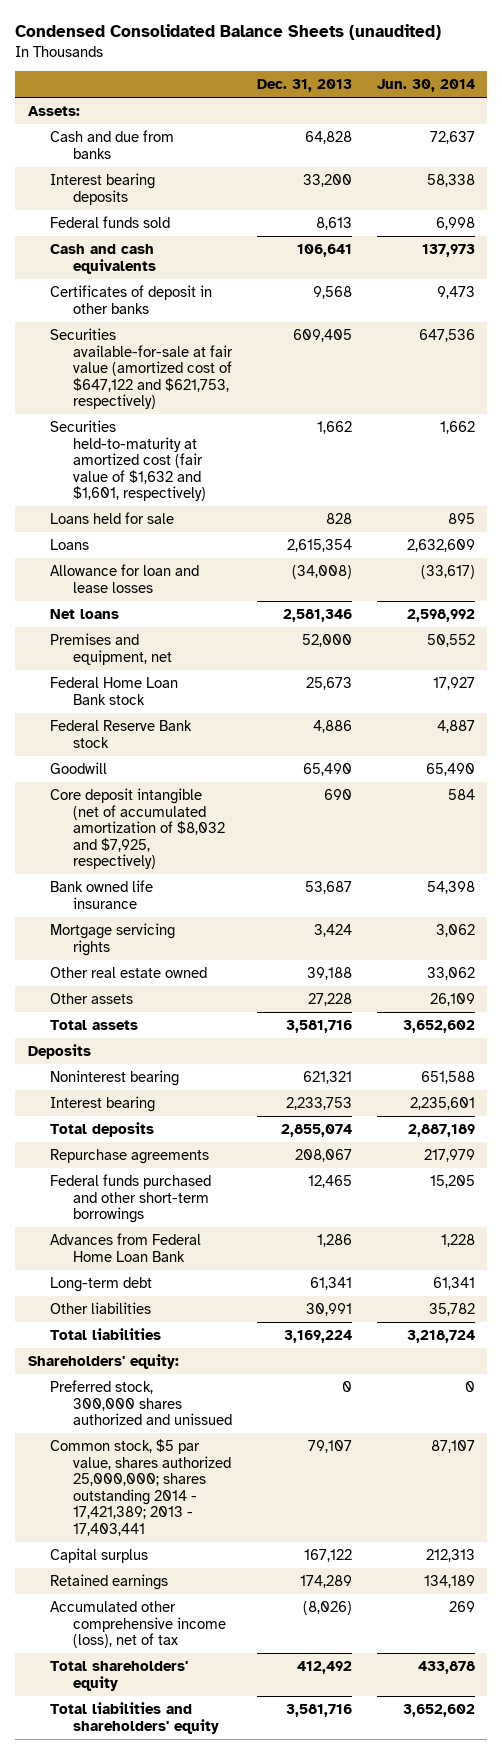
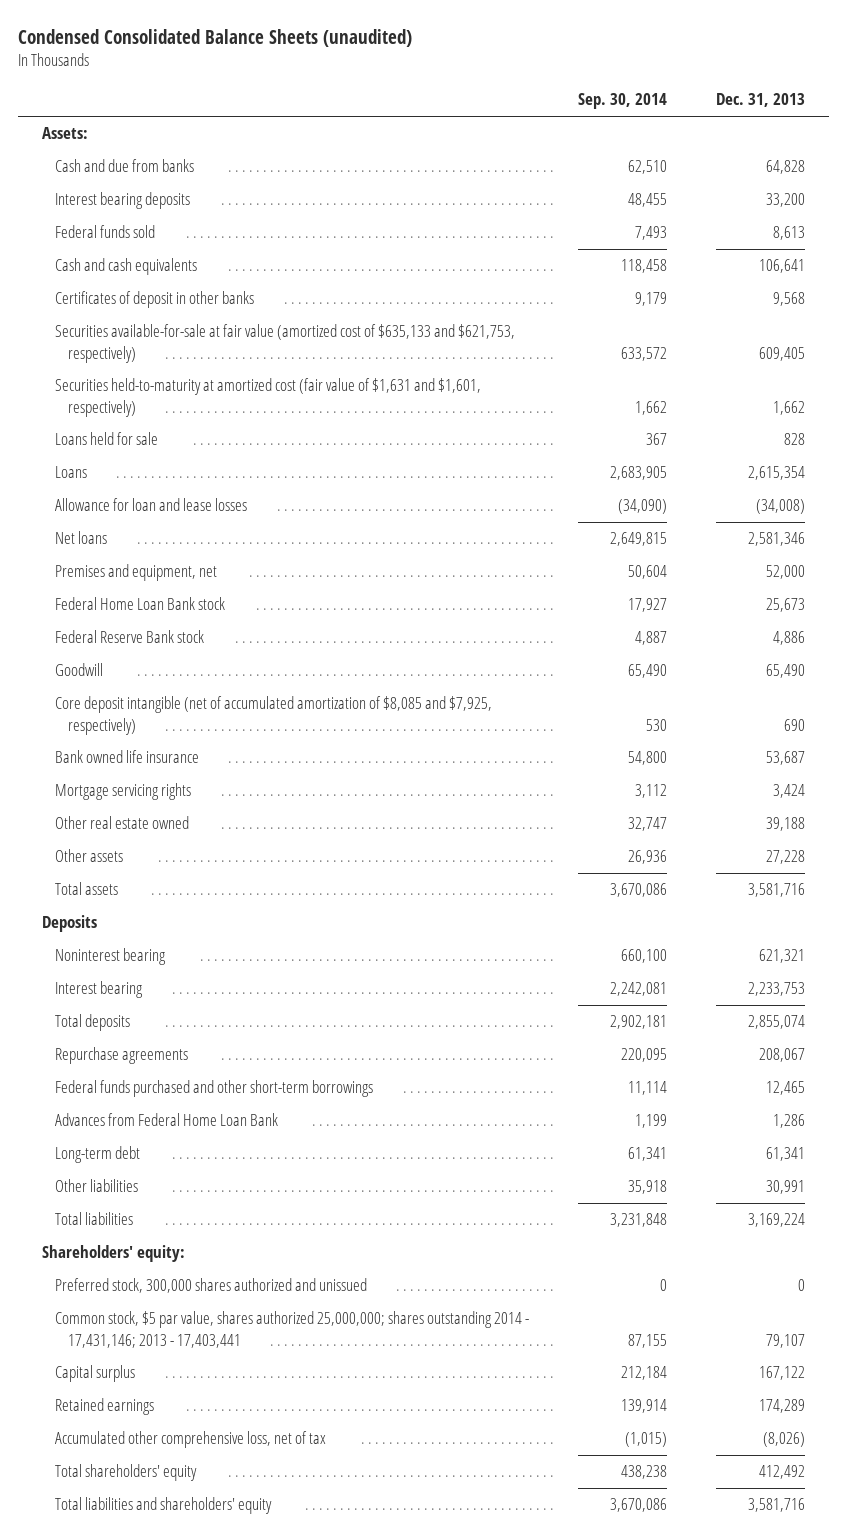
- | Dec. 31, 2013 | Jun. 30, 2014
+ | Sep. 30, 2014 | Dec. 31, 2013
- Securities available-for-sale at fair value (amortized cost of $647,122 and $621,753, respectively) | 609,405 | 647,536
- Securities held-to-maturity at amortized cost (fair value of $1,632 and $1,601, respectively) | 1,662 | 1,662
+ Securities available-for-sale at fair value (amortized cost of $635,133 and $621,753, respectively) | 633,572 | 609,405
+ Securities held-to-maturity at amortized cost (fair value of $1,631 and $1,601, respectively) | 1,662 | 1,662
- Core deposit intangible (net of accumulated amortization of $8,032 and $7,925, respectively) | 690 | 584
+ Core deposit intangible (net of accumulated amortization of $8,085 and $7,925, respectively) | 530 | 690
- Common stock, $5 par value, shares authorized 25,000,000; shares outstanding 2014 - 17,421,389; 2013 - 17,403,441 | 79,107 | 87,107
+ Common stock, $5 par value, shares authorized 25,000,000; shares outstanding 2014 - 17,431,146; 2013 - 17,403,441 | 87,155 | 79,107
- Accumulated other comprehensive income (loss), net of tax | (8,026) | 269
+ Accumulated other comprehensive loss, net of tax | (1,015) | (8,026)

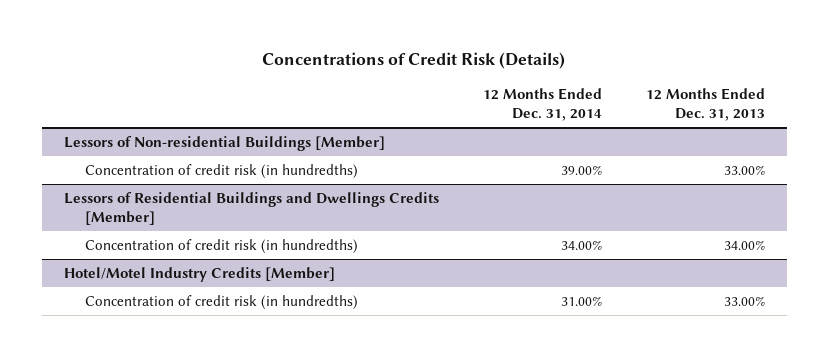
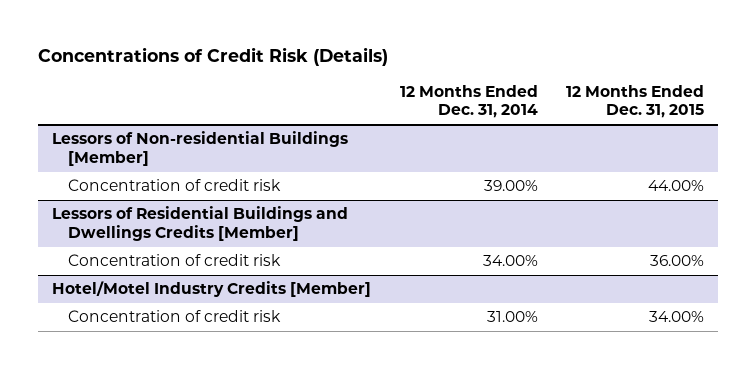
- | 12 Months Ended Dec. 31, 2014 | 12 Months Ended Dec. 31, 2013
+ | 12 Months Ended Dec. 31, 2014 | 12 Months Ended Dec. 31, 2015
@ Lessors of Non-residential Buildings [Member]
- Concentration of credit risk (in hundredths) | 39.00% | 33.00%
+ Concentration of credit risk | 39.00% | 44.00%
@ Lessors of Residential Buildings and Dwellings Credits [Member]
- Concentration of credit risk (in hundredths) | 34.00% | 34.00%
+ Concentration of credit risk | 34.00% | 36.00%
@ Hotel/Motel Industry Credits [Member]
- Concentration of credit risk (in hundredths) | 31.00% | 33.00%
+ Concentration of credit risk | 31.00% | 34.00%

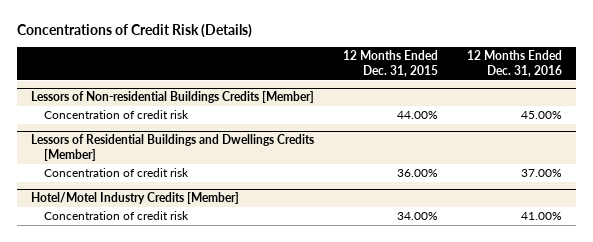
- | 12 Months Ended Dec. 31, 2014 | 12 Months Ended Dec. 31, 2015
+ | 12 Months Ended Dec. 31, 2015 | 12 Months Ended Dec. 31, 2016
- Lessors of Non-residential Buildings [Member]
+ Lessors of Non-residential Buildings Credits [Member]

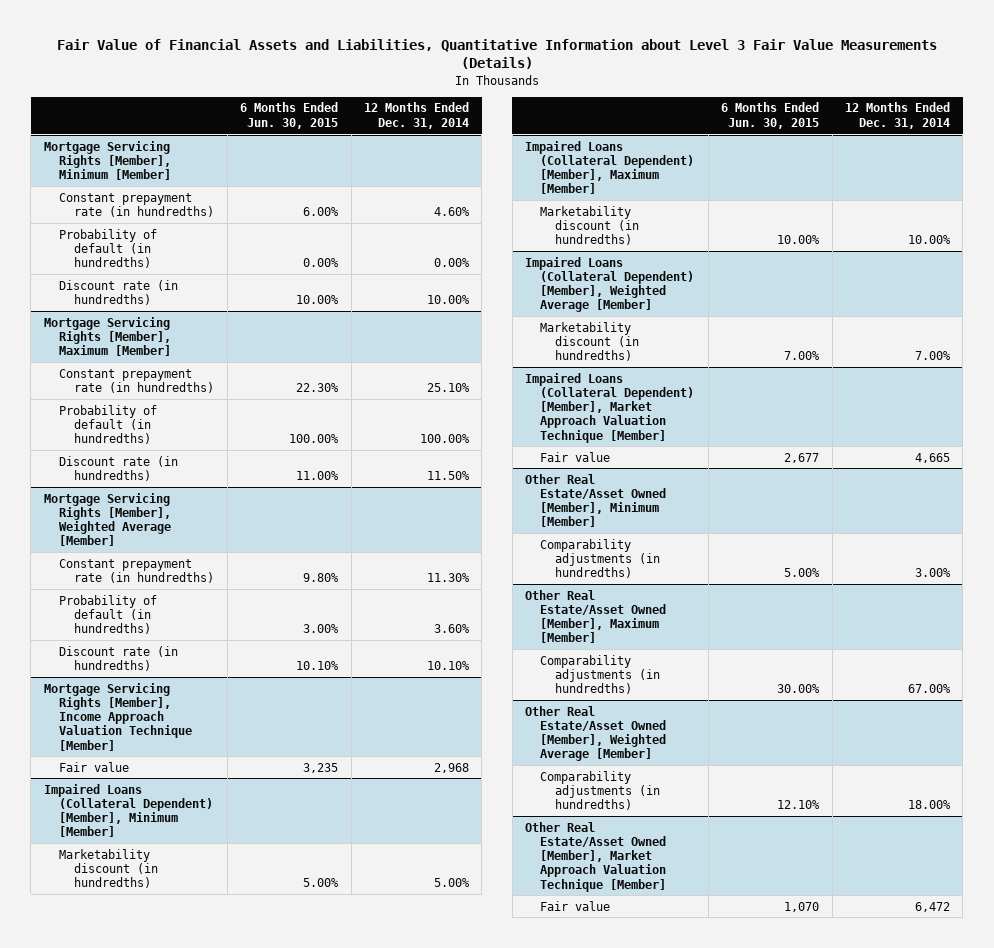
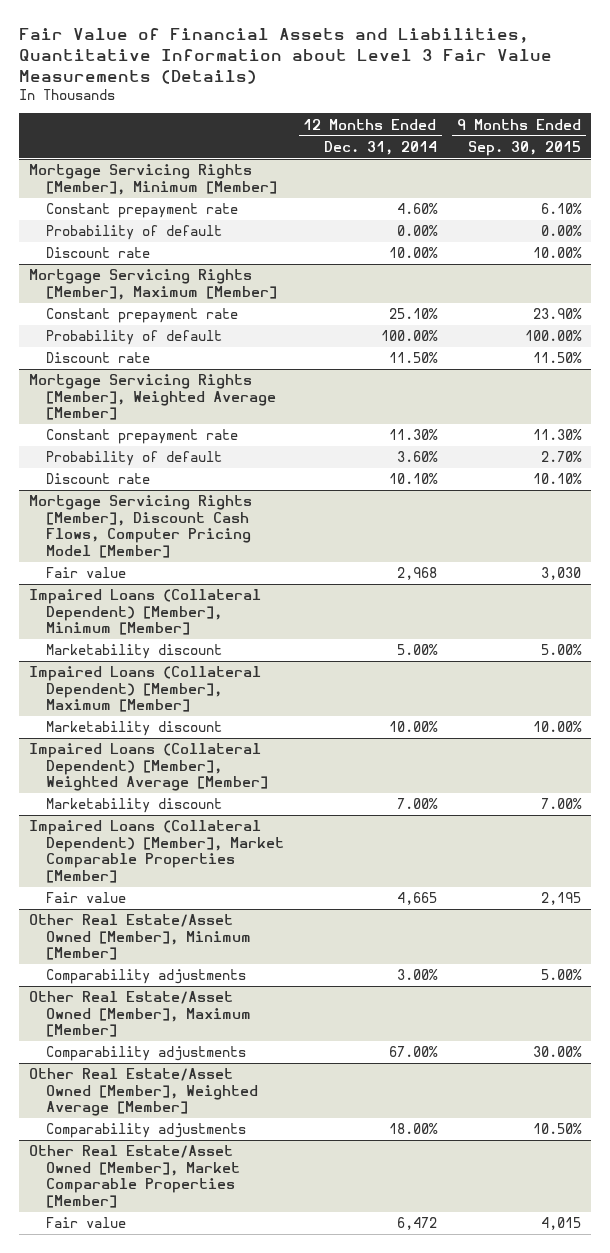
- | 6 Months Ended Jun. 30, 2015 | 12 Months Ended Dec. 31, 2014
+ | 12 Months Ended Dec. 31, 2014 | 9 Months Ended Sep. 30, 2015
@ Mortgage Servicing Rights [Member], Minimum [Member]
- Constant prepayment rate (in hundredths) | 6.00% | 4.60%
- Probability of default (in hundredths) | 0.00% | 0.00%
- Discount rate (in hundredths) | 10.00% | 10.00%
+ Constant prepayment rate | 4.60% | 6.10%
+ Probability of default | 0.00% | 0.00%
+ Discount rate | 10.00% | 10.00%
@ Mortgage Servicing Rights [Member], Maximum [Member]
- Constant prepayment rate (in hundredths) | 22.30% | 25.10%
- Probability of default (in hundredths) | 100.00% | 100.00%
- Discount rate (in hundredths) | 11.00% | 11.50%
+ Constant prepayment rate | 25.10% | 23.90%
+ Probability of default | 100.00% | 100.00%
+ Discount rate | 11.50% | 11.50%
@ Mortgage Servicing Rights [Member], Weighted Average [Member]
- Constant prepayment rate (in hundredths) | 9.80% | 11.30%
- Probability of default (in hundredths) | 3.00% | 3.60%
- Discount rate (in hundredths) | 10.10% | 10.10%
- Mortgage Servicing Rights [Member], Income Approach Valuation Technique [Member]
@ Mortgage Servicing Rights [Member], Weighted Average [Member]
+ Constant prepayment rate | 11.30% | 11.30%
+ Probability of default | 3.60% | 2.70%
+ Discount rate | 10.10% | 10.10%
+ Mortgage Servicing Rights [Member], Discount Cash Flows, Computer Pricing Model [Member]
@ Impaired Loans (Collateral Dependent) [Member], Minimum [Member]
- Marketability discount (in hundredths) | 5.00% | 5.00%
+ Marketability discount | 5.00% | 5.00%
@ Impaired Loans (Collateral Dependent) [Member], Maximum [Member]
- Marketability discount (in hundredths) | 10.00% | 10.00%
+ Marketability discount | 10.00% | 10.00%
@ Impaired Loans (Collateral Dependent) [Member], Weighted Average [Member]
- Marketability discount (in hundredths) | 7.00% | 7.00%
- Impaired Loans (Collateral Dependent) [Member], Market Approach Valuation Technique [Member]
@ Impaired Loans (Collateral Dependent) [Member], Weighted Average [Member]
+ Marketability discount | 7.00% | 7.00%
+ Impaired Loans (Collateral Dependent) [Member], Market Comparable Properties [Member]
@ Other Real Estate/Asset Owned [Member], Minimum [Member]
- Comparability adjustments (in hundredths) | 5.00% | 3.00%
+ Comparability adjustments | 3.00% | 5.00%
@ Other Real Estate/Asset Owned [Member], Maximum [Member]
- Comparability adjustments (in hundredths) | 30.00% | 67.00%
+ Comparability adjustments | 67.00% | 30.00%
@ Other Real Estate/Asset Owned [Member], Weighted Average [Member]
- Comparability adjustments (in hundredths) | 12.10% | 18.00%
- Other Real Estate/Asset Owned [Member], Market Approach Valuation Technique [Member]
@ Other Real Estate/Asset Owned [Member], Weighted Average [Member]
+ Comparability adjustments | 18.00% | 10.50%
+ Other Real Estate/Asset Owned [Member], Market Comparable Properties [Member]

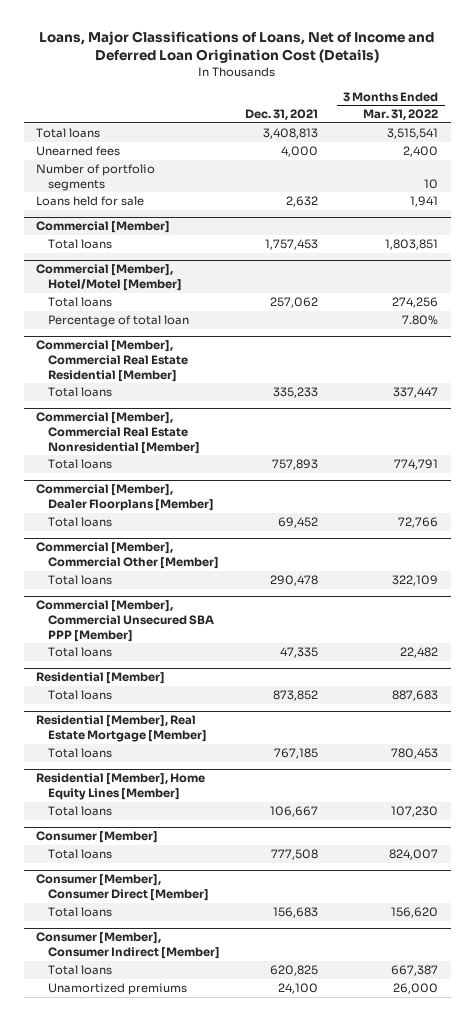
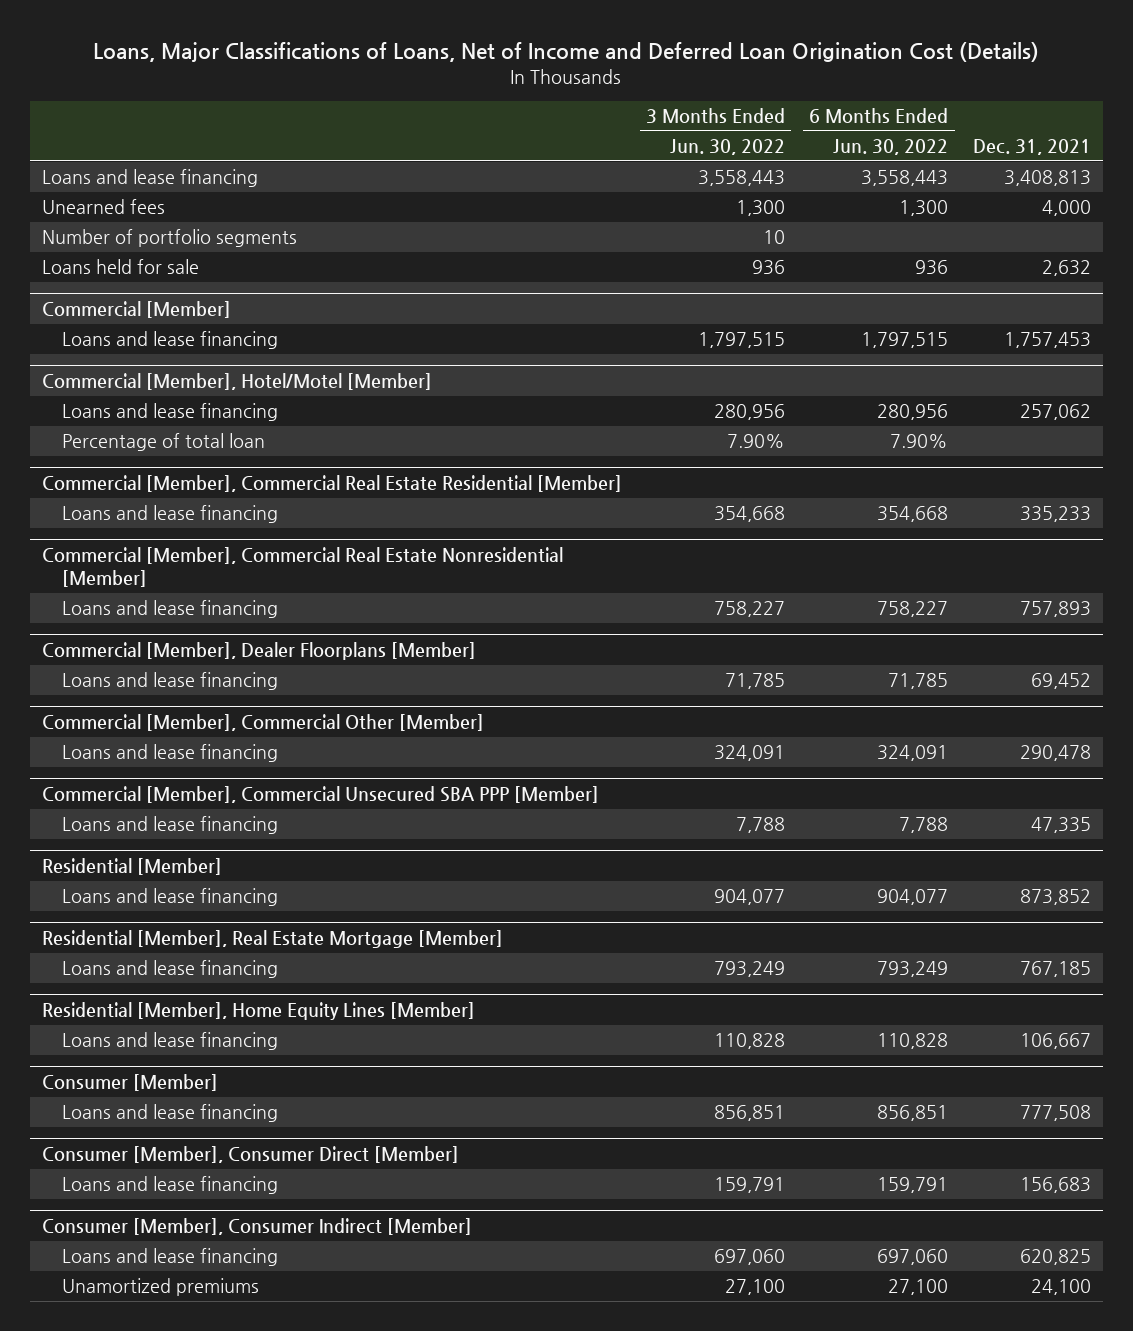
- | Dec. 31, 2021 | 3 Months Ended Mar. 31, 2022
+ | 3 Months Ended Jun. 30, 2022 | 6 Months Ended Jun. 30, 2022 | Dec. 31, 2021
- Total loans | 3,408,813 | 3,515,541
+ Loans and lease financing | 3,558,443 | 3,558,443 | 3,408,813
@ Commercial [Member]
- Total loans | 1,757,453 | 1,803,851
+ Loans and lease financing | 1,797,515 | 1,797,515 | 1,757,453
@ Commercial [Member], Hotel/Motel [Member]
- Total loans | 257,062 | 274,256
+ Loans and lease financing | 280,956 | 280,956 | 257,062
@ Commercial [Member], Commercial Real Estate Residential [Member]
- Total loans | 335,233 | 337,447
+ Loans and lease financing | 354,668 | 354,668 | 335,233
@ Commercial [Member], Commercial Real Estate Nonresidential [Member]
- Total loans | 757,893 | 774,791
+ Loans and lease financing | 758,227 | 758,227 | 757,893
@ Commercial [Member], Dealer Floorplans [Member]
- Total loans | 69,452 | 72,766
+ Loans and lease financing | 71,785 | 71,785 | 69,452
@ Commercial [Member], Commercial Other [Member]
- Total loans | 290,478 | 322,109
+ Loans and lease financing | 324,091 | 324,091 | 290,478
@ Commercial [Member], Commercial Unsecured SBA PPP [Member]
- Total loans | 47,335 | 22,482
+ Loans and lease financing | 7,788 | 7,788 | 47,335
@ Residential [Member]
- Total loans | 873,852 | 887,683
+ Loans and lease financing | 904,077 | 904,077 | 873,852
@ Residential [Member], Real Estate Mortgage [Member]
- Total loans | 767,185 | 780,453
+ Loans and lease financing | 793,249 | 793,249 | 767,185
@ Residential [Member], Home Equity Lines [Member]
- Total loans | 106,667 | 107,230
+ Loans and lease financing | 110,828 | 110,828 | 106,667
@ Consumer [Member]
- Total loans | 777,508 | 824,007
+ Loans and lease financing | 856,851 | 856,851 | 777,508
@ Consumer [Member], Consumer Direct [Member]
- Total loans | 156,683 | 156,620
+ Loans and lease financing | 159,791 | 159,791 | 156,683
@ Consumer [Member], Consumer Indirect [Member]
- Total loans | 620,825 | 667,387
+ Loans and lease financing | 697,060 | 697,060 | 620,825

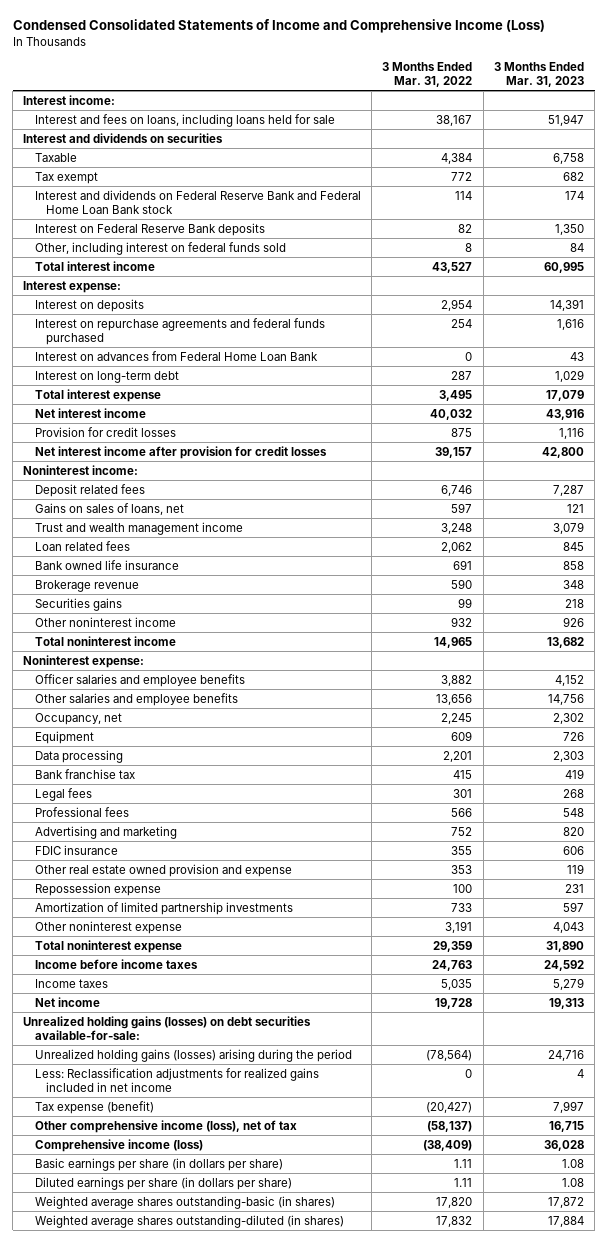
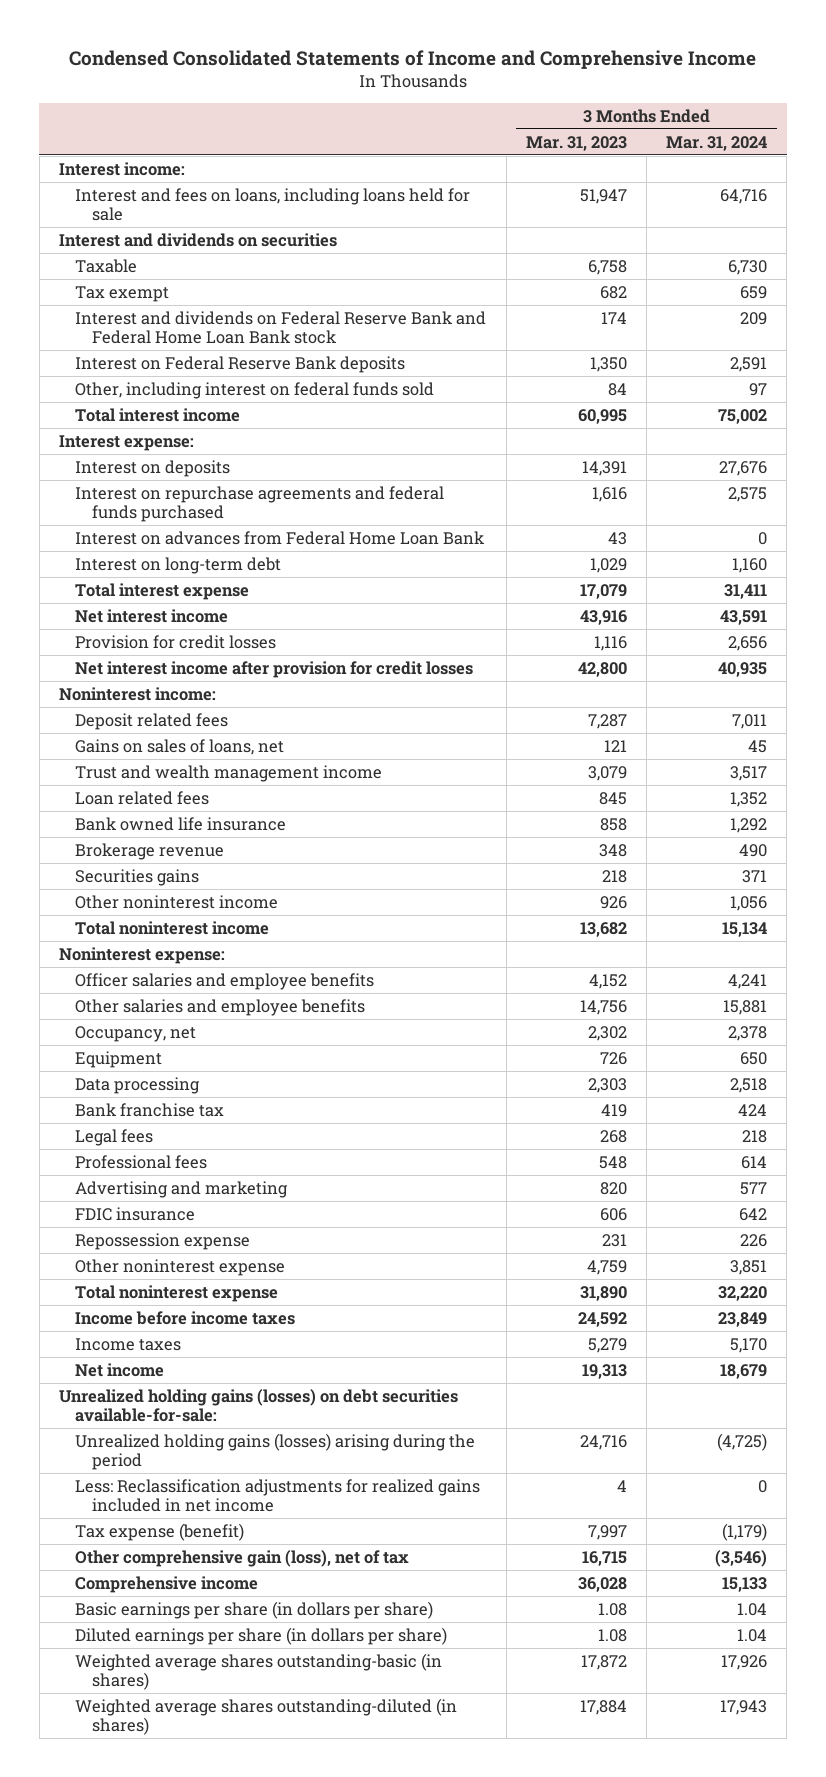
- Condensed Consolidated Statements of Income and Comprehensive Income (Loss)
+ Condensed Consolidated Statements of Income and Comprehensive Income
- | 3 Months Ended Mar. 31, 2022 | 3 Months Ended Mar. 31, 2023
+ | 3 Months Ended Mar. 31, 2023 | 3 Months Ended Mar. 31, 2024
- Other real estate owned provision and expense | 353 | 119
- Amortization of limited partnership investments | 733 | 597
- Other noninterest expense | 3,191 | 4,043
+ Other noninterest expense | 4,759 | 3,851
- Other comprehensive income (loss), net of tax | (58,137) | 16,715
- Comprehensive income (loss) | (38,409) | 36,028
+ Other comprehensive gain (loss), net of tax | 16,715 | (3,546)
+ Comprehensive income | 36,028 | 15,133

